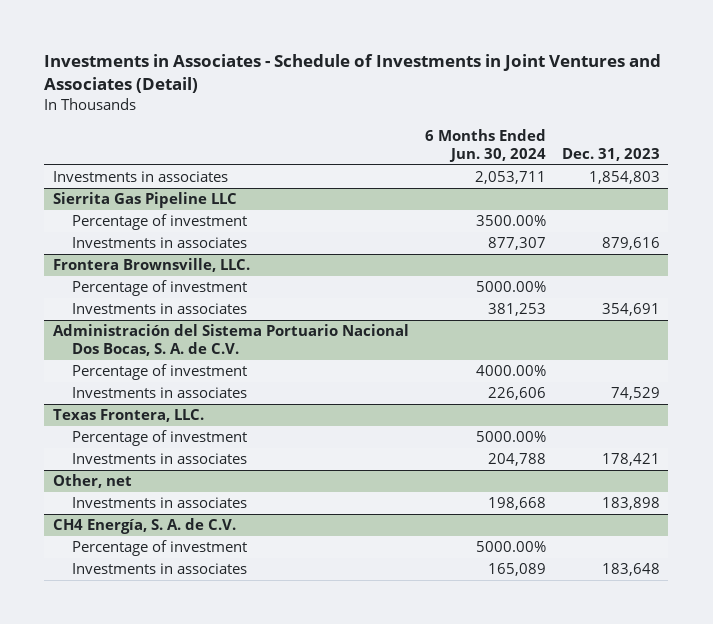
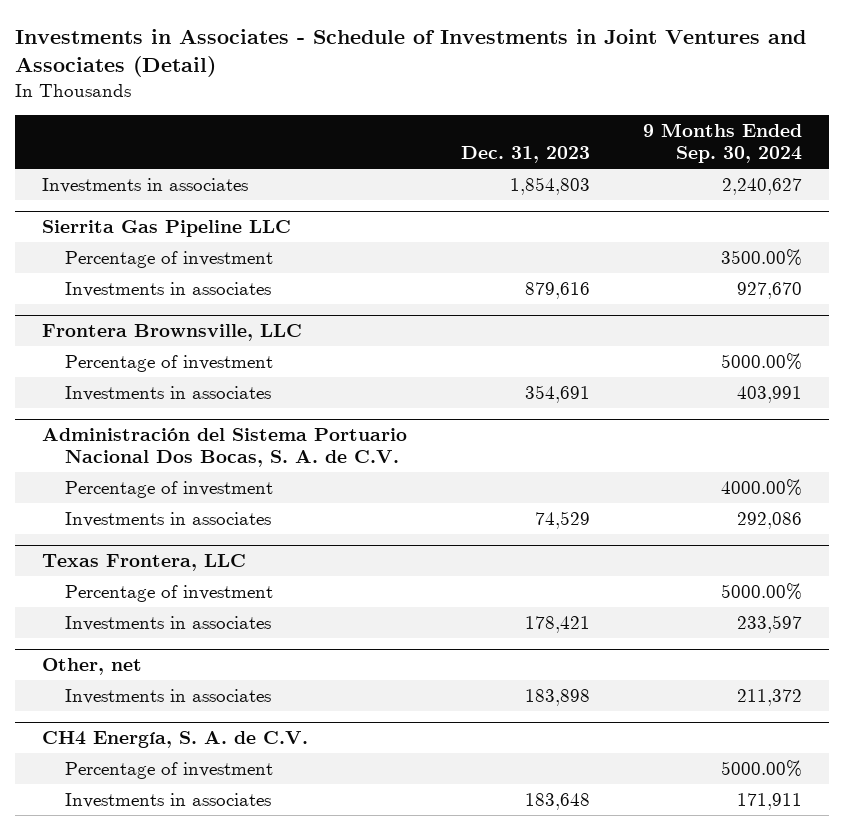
- | 6 Months Ended Jun. 30, 2024 | Dec. 31, 2023
+ | Dec. 31, 2023 | 9 Months Ended Sep. 30, 2024
- Frontera Brownsville, LLC.
+ Frontera Brownsville, LLC
- Texas Frontera, LLC.
+ Texas Frontera, LLC

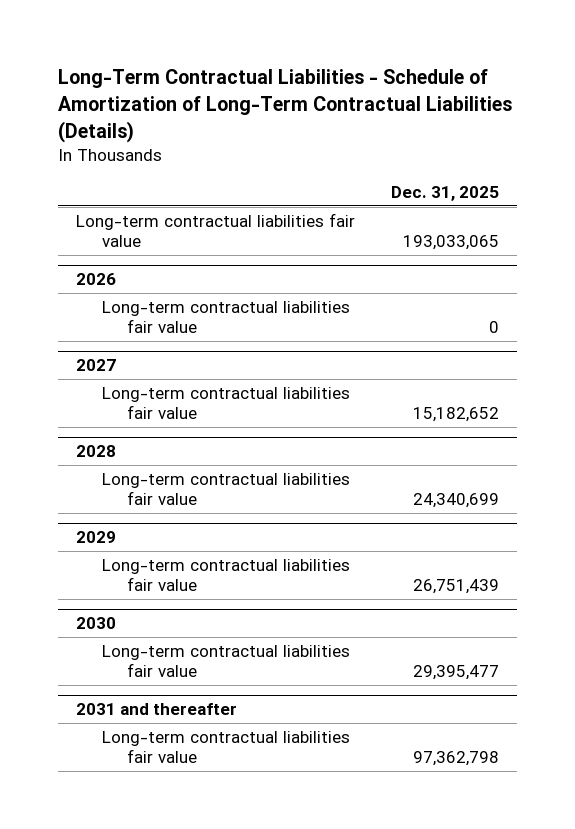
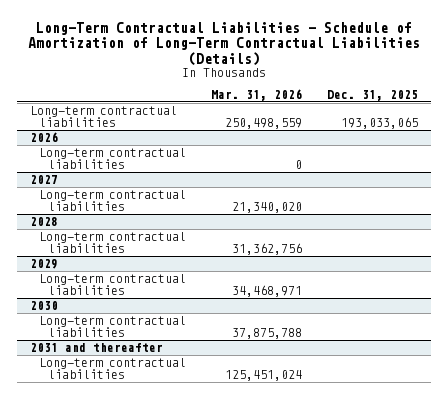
- | Dec. 31, 2025
+ | Mar. 31, 2026 | Dec. 31, 2025
- Long-term contractual liabilities fair value | 193,033,065
+ Long-term contractual liabilities | 250,498,559 | 193,033,065
@ 2026
- Long-term contractual liabilities fair value | 0
+ Long-term contractual liabilities | 0 |
@ 2027
- Long-term contractual liabilities fair value | 15,182,652
+ Long-term contractual liabilities | 21,340,020 |
@ 2028
- Long-term contractual liabilities fair value | 24,340,699
+ Long-term contractual liabilities | 31,362,756 |
@ 2029
- Long-term contractual liabilities fair value | 26,751,439
+ Long-term contractual liabilities | 34,468,971 |
@ 2030
- Long-term contractual liabilities fair value | 29,395,477
+ Long-term contractual liabilities | 37,875,788 |
@ 2031 and thereafter
- Long-term contractual liabilities fair value | 97,362,798
+ Long-term contractual liabilities | 125,451,024 |

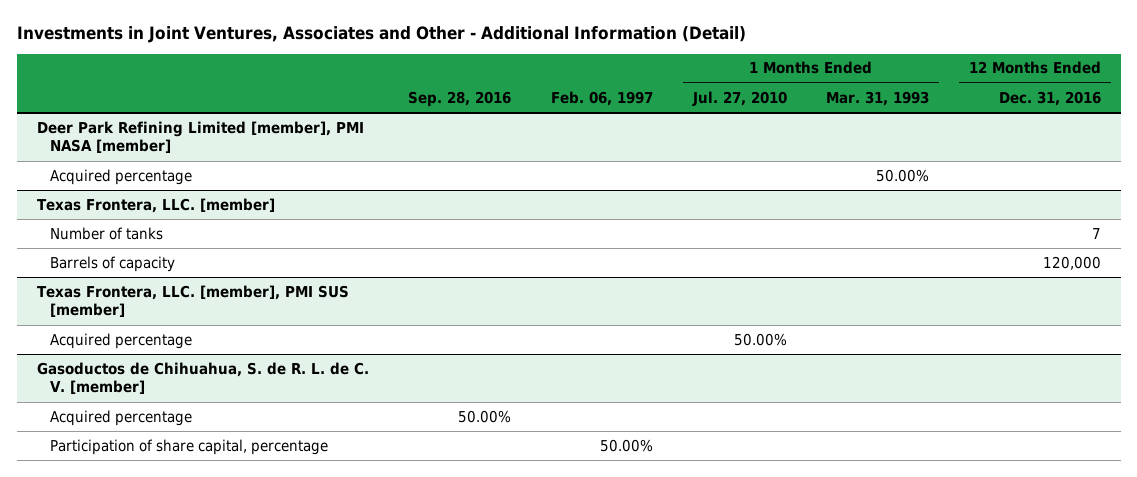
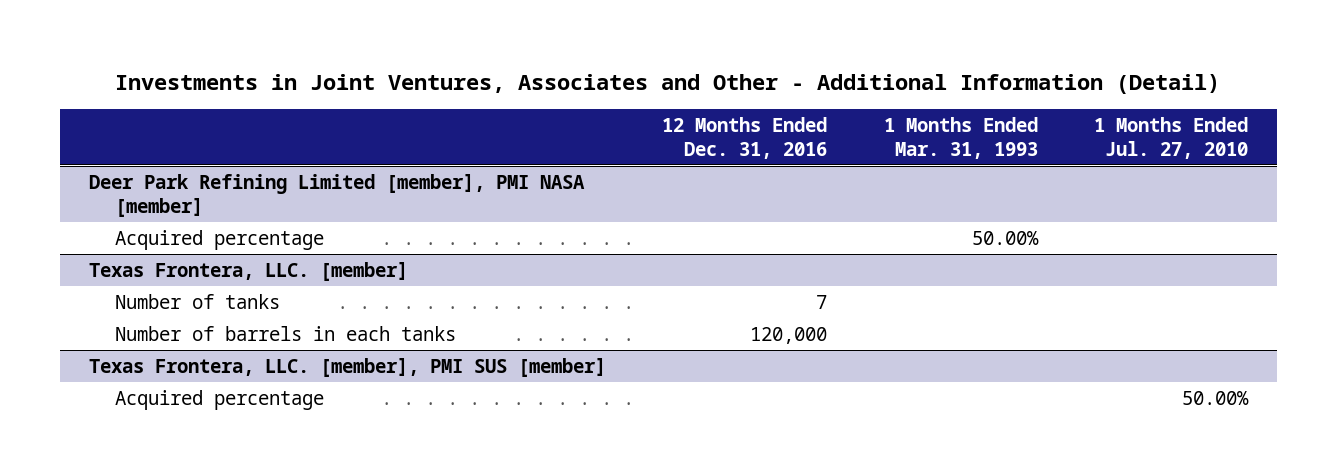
- | Sep. 28, 2016 | Feb. 06, 1997 | 1 Months Ended Jul. 27, 2010 | 1 Months Ended Mar. 31, 1993 | 12 Months Ended Dec. 31, 2016
+ | 12 Months Ended Dec. 31, 2016 | 1 Months Ended Mar. 31, 1993 | 1 Months Ended Jul. 27, 2010
@ Texas Frontera, LLC. [member]
- Barrels of capacity | | | | | 120,000
+ Number of barrels in each tanks | 120,000 | |
- Gasoductos de Chihuahua, S. de R. L. de C. V. [member]
- Acquired percentage | 50.00% | | | |
- Participation of share capital, percentage | | 50.00% | | |

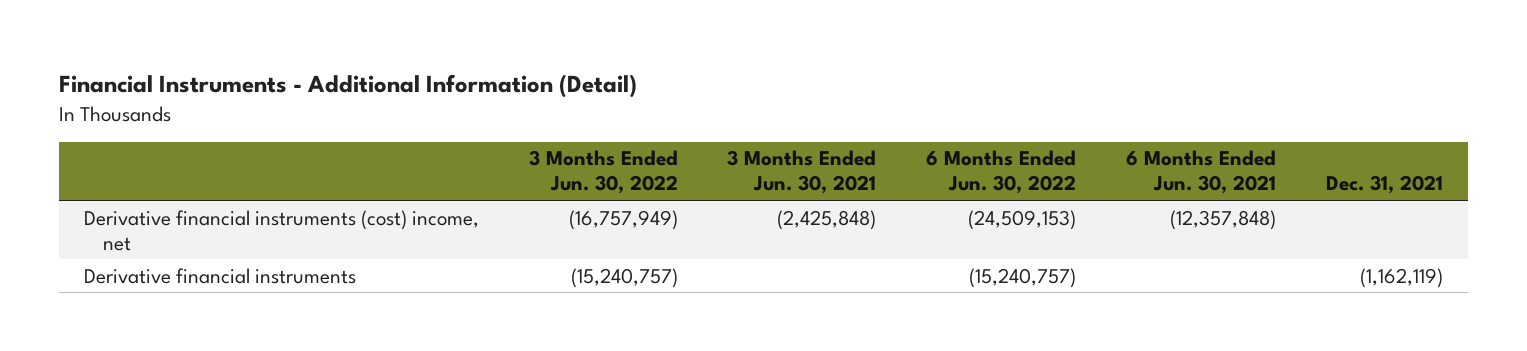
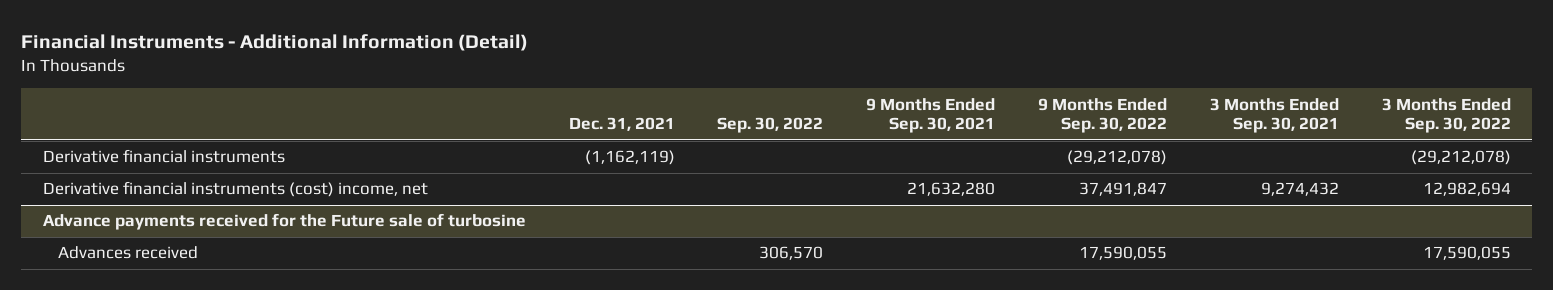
- | 3 Months Ended Jun. 30, 2022 | 3 Months Ended Jun. 30, 2021 | 6 Months Ended Jun. 30, 2022 | 6 Months Ended Jun. 30, 2021 | Dec. 31, 2021
+ | Dec. 31, 2021 | Sep. 30, 2022 | 9 Months Ended Sep. 30, 2021 | 9 Months Ended Sep. 30, 2022 | 3 Months Ended Sep. 30, 2021 | 3 Months Ended Sep. 30, 2022
moved down: Derivative financial instruments (cost) income, net | | | 21,632,280 | 37,491,847 | 9,274,432 | 12,982,694
+ Advance payments received for the Future sale of turbosine
+ Advances received | | 306,570 | | 17,590,055 | | 17,590,055

